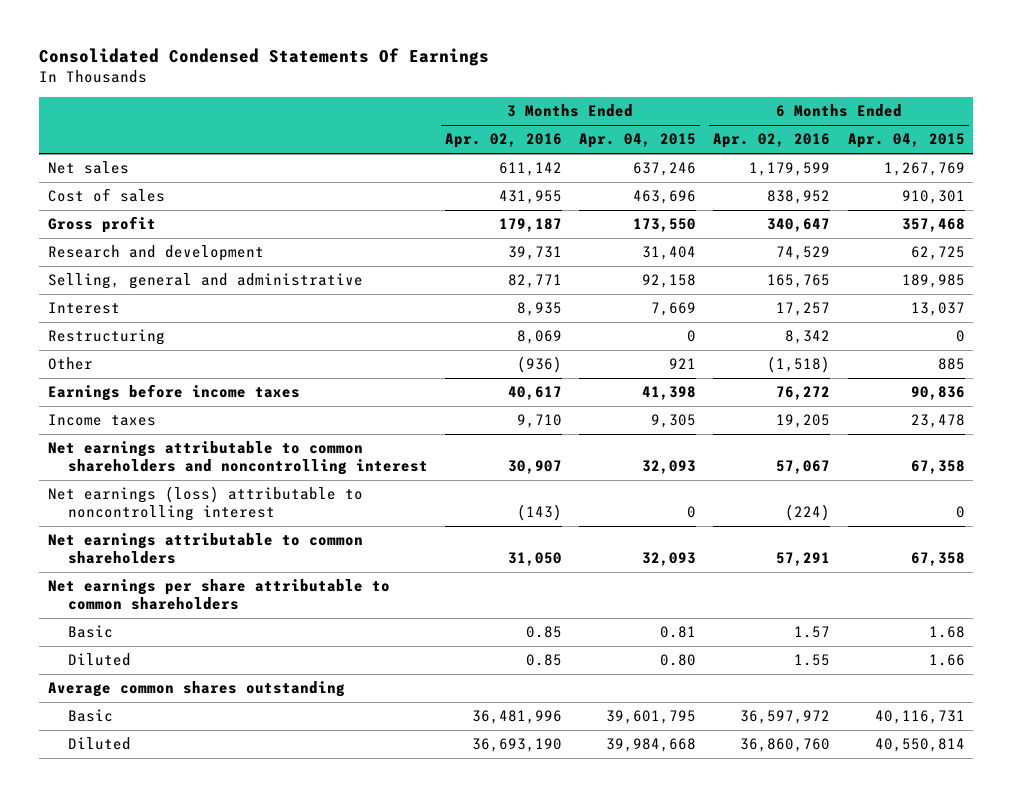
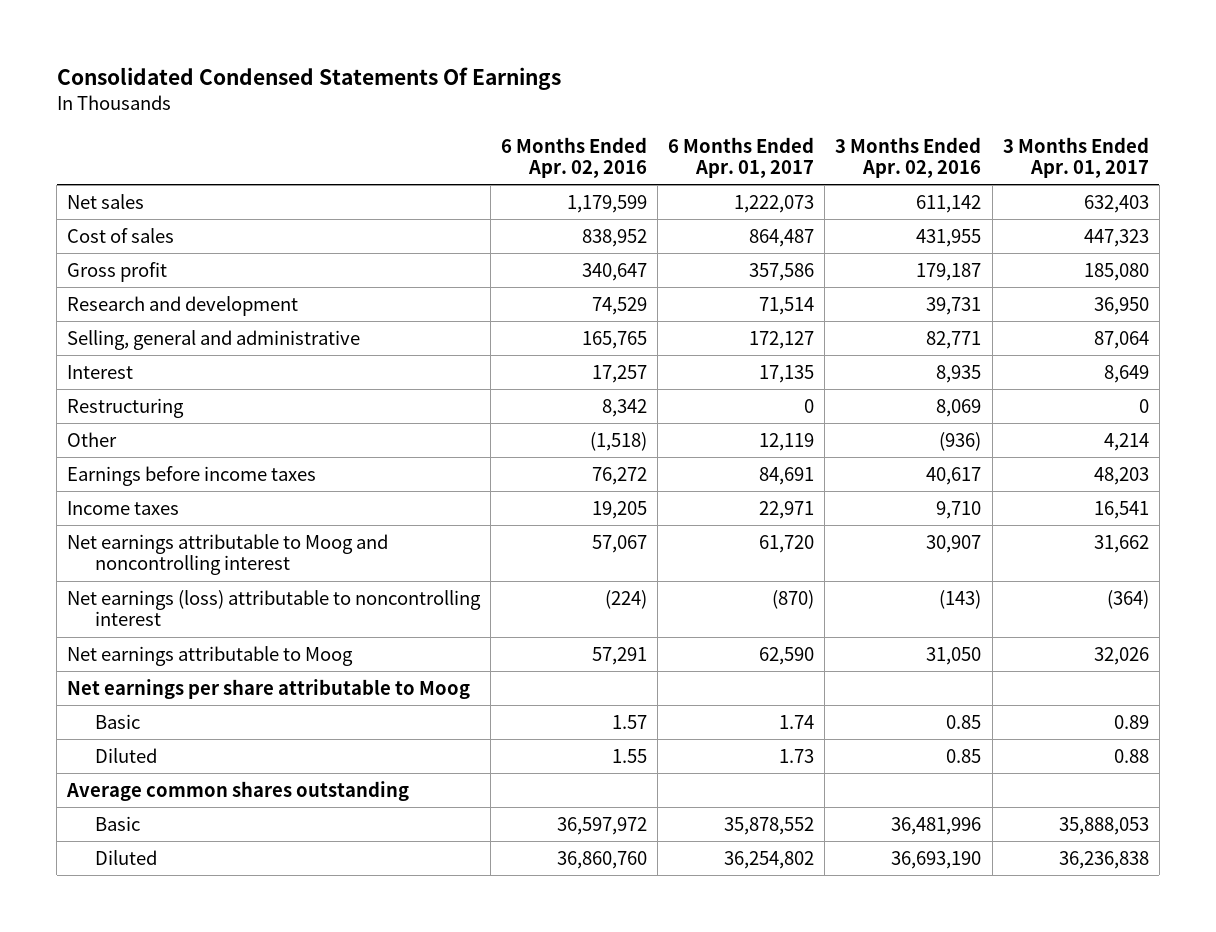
- | 3 Months Ended Apr. 02, 2016 | 3 Months Ended Apr. 04, 2015 | 6 Months Ended Apr. 02, 2016 | 6 Months Ended Apr. 04, 2015
+ | 6 Months Ended Apr. 02, 2016 | 6 Months Ended Apr. 01, 2017 | 3 Months Ended Apr. 02, 2016 | 3 Months Ended Apr. 01, 2017
- Net earnings attributable to common shareholders and noncontrolling interest | 30,907 | 32,093 | 57,067 | 67,358
+ Net earnings attributable to Moog and noncontrolling interest | 57,067 | 61,720 | 30,907 | 31,662
- Net earnings attributable to common shareholders | 31,050 | 32,093 | 57,291 | 67,358
- Net earnings per share attributable to common shareholders
+ Net earnings attributable to Moog | 57,291 | 62,590 | 31,050 | 32,026
+ Net earnings per share attributable to Moog

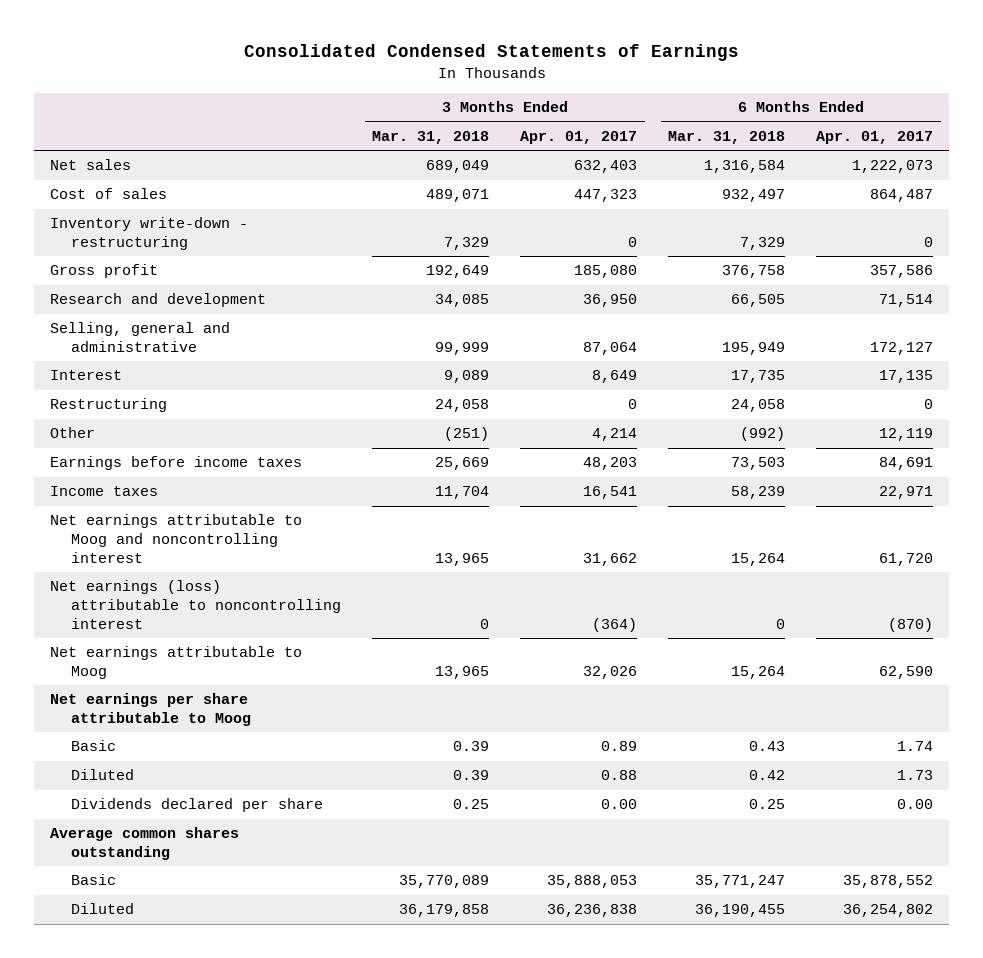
- Consolidated Condensed Statements Of Earnings
+ Consolidated Condensed Statements of Earnings
- | 6 Months Ended Apr. 02, 2016 | 6 Months Ended Apr. 01, 2017 | 3 Months Ended Apr. 02, 2016 | 3 Months Ended Apr. 01, 2017
+ | 3 Months Ended Mar. 31, 2018 | 3 Months Ended Apr. 01, 2017 | 6 Months Ended Mar. 31, 2018 | 6 Months Ended Apr. 01, 2017
+ Inventory write-down - restructuring | 7,329 | 0 | 7,329 | 0
+ Dividends declared per share | 0.25 | 0.00 | 0.25 | 0.00

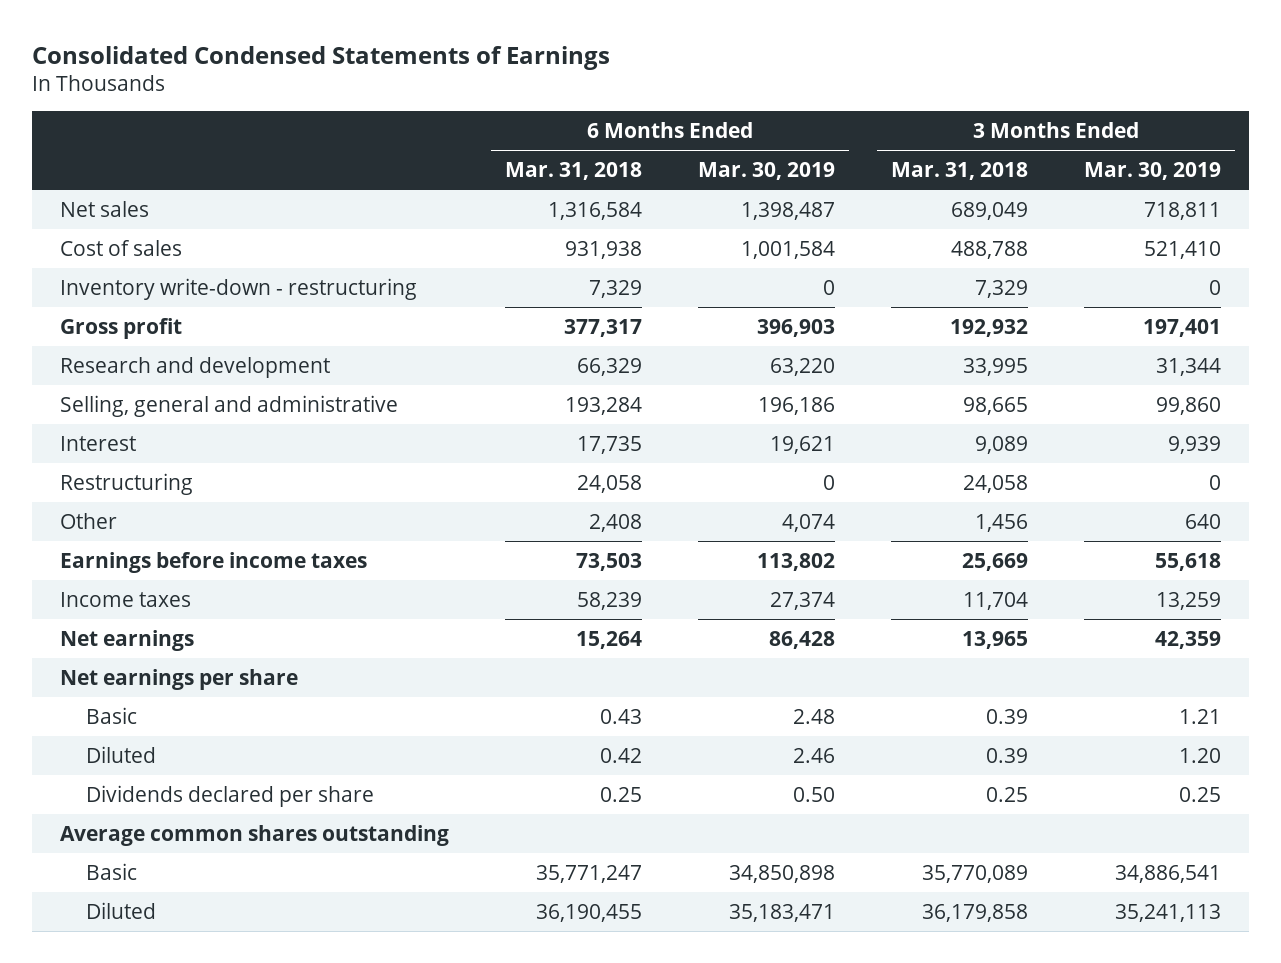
- | 3 Months Ended Mar. 31, 2018 | 3 Months Ended Apr. 01, 2017 | 6 Months Ended Mar. 31, 2018 | 6 Months Ended Apr. 01, 2017
+ | 6 Months Ended Mar. 31, 2018 | 6 Months Ended Mar. 30, 2019 | 3 Months Ended Mar. 31, 2018 | 3 Months Ended Mar. 30, 2019
- Cost of sales | 489,071 | 447,323 | 932,497 | 864,487
+ Cost of sales | 931,938 | 1,001,584 | 488,788 | 521,410
- Gross profit | 192,649 | 185,080 | 376,758 | 357,586
- Research and development | 34,085 | 36,950 | 66,505 | 71,514
- Selling, general and administrative | 99,999 | 87,064 | 195,949 | 172,127
+ Gross profit | 377,317 | 396,903 | 192,932 | 197,401
+ Research and development | 66,329 | 63,220 | 33,995 | 31,344
+ Selling, general and administrative | 193,284 | 196,186 | 98,665 | 99,860
- Other | (251) | 4,214 | (992) | 12,119
+ Other | 2,408 | 4,074 | 1,456 | 640
- Net earnings attributable to Moog and noncontrolling interest | 13,965 | 31,662 | 15,264 | 61,720
- Net earnings (loss) attributable to noncontrolling interest | 0 | (364) | 0 | (870)
- Net earnings attributable to Moog | 13,965 | 32,026 | 15,264 | 62,590
- Net earnings per share attributable to Moog
+ Net earnings | 15,264 | 86,428 | 13,965 | 42,359
+ Net earnings per share

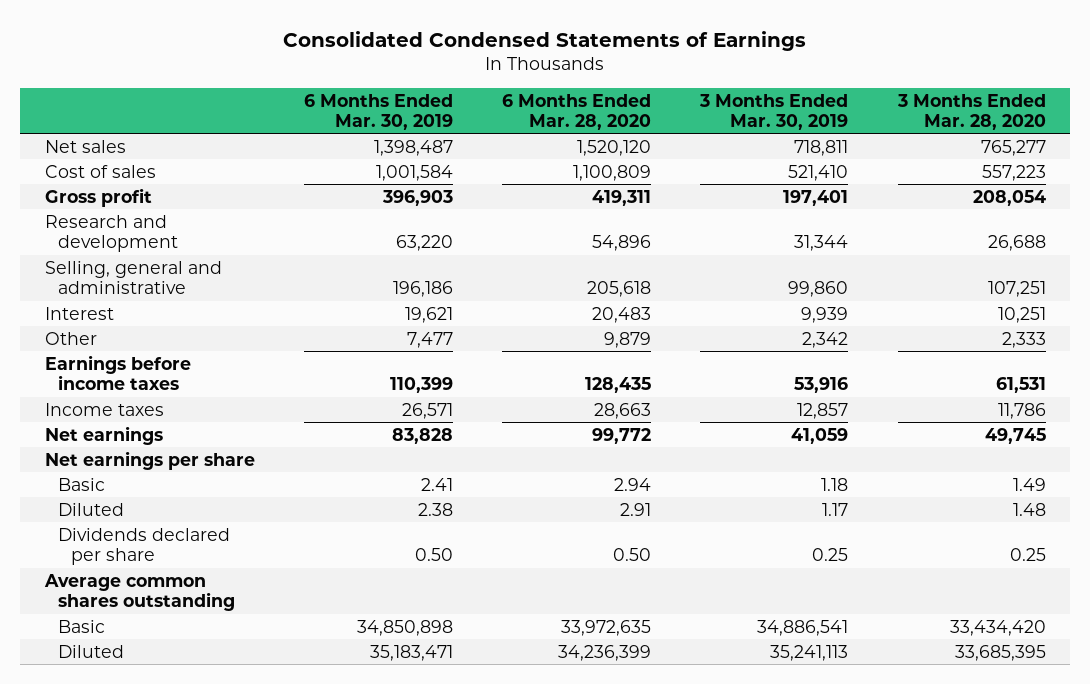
- | 6 Months Ended Mar. 31, 2018 | 6 Months Ended Mar. 30, 2019 | 3 Months Ended Mar. 31, 2018 | 3 Months Ended Mar. 30, 2019
+ | 6 Months Ended Mar. 30, 2019 | 6 Months Ended Mar. 28, 2020 | 3 Months Ended Mar. 30, 2019 | 3 Months Ended Mar. 28, 2020
- Inventory write-down - restructuring | 7,329 | 0 | 7,329 | 0
- Restructuring | 24,058 | 0 | 24,058 | 0
- Other | 2,408 | 4,074 | 1,456 | 640
- Earnings before income taxes | 73,503 | 113,802 | 25,669 | 55,618
- Income taxes | 58,239 | 27,374 | 11,704 | 13,259
- Net earnings | 15,264 | 86,428 | 13,965 | 42,359
+ Other | 7,477 | 9,879 | 2,342 | 2,333
+ Earnings before income taxes | 110,399 | 128,435 | 53,916 | 61,531
+ Income taxes | 26,571 | 28,663 | 12,857 | 11,786
+ Net earnings | 83,828 | 99,772 | 41,059 | 49,745
- Basic | 0.43 | 2.48 | 0.39 | 1.21
- Diluted | 0.42 | 2.46 | 0.39 | 1.20
+ Basic | 2.41 | 2.94 | 1.18 | 1.49
+ Diluted | 2.38 | 2.91 | 1.17 | 1.48

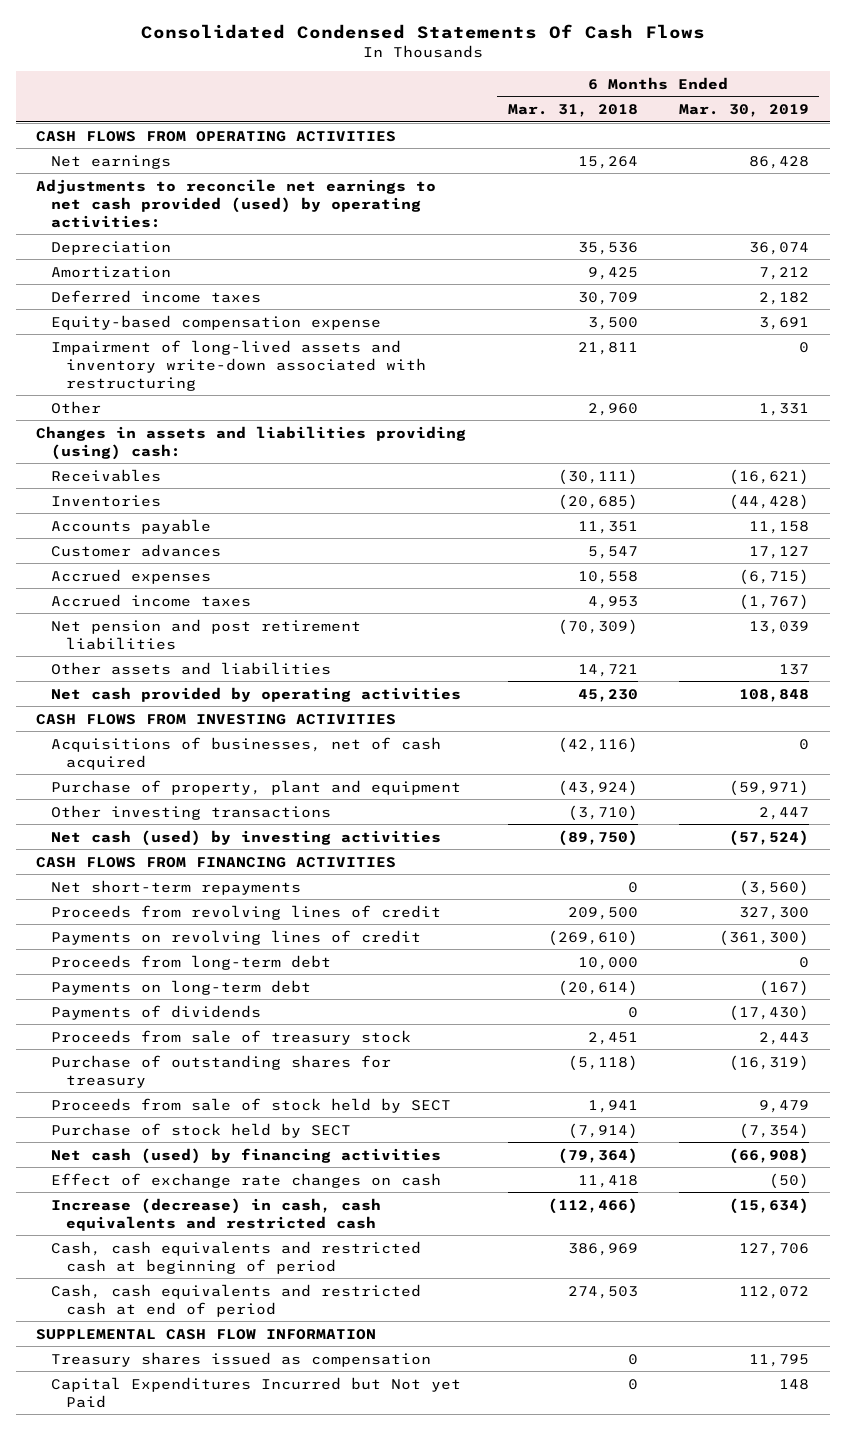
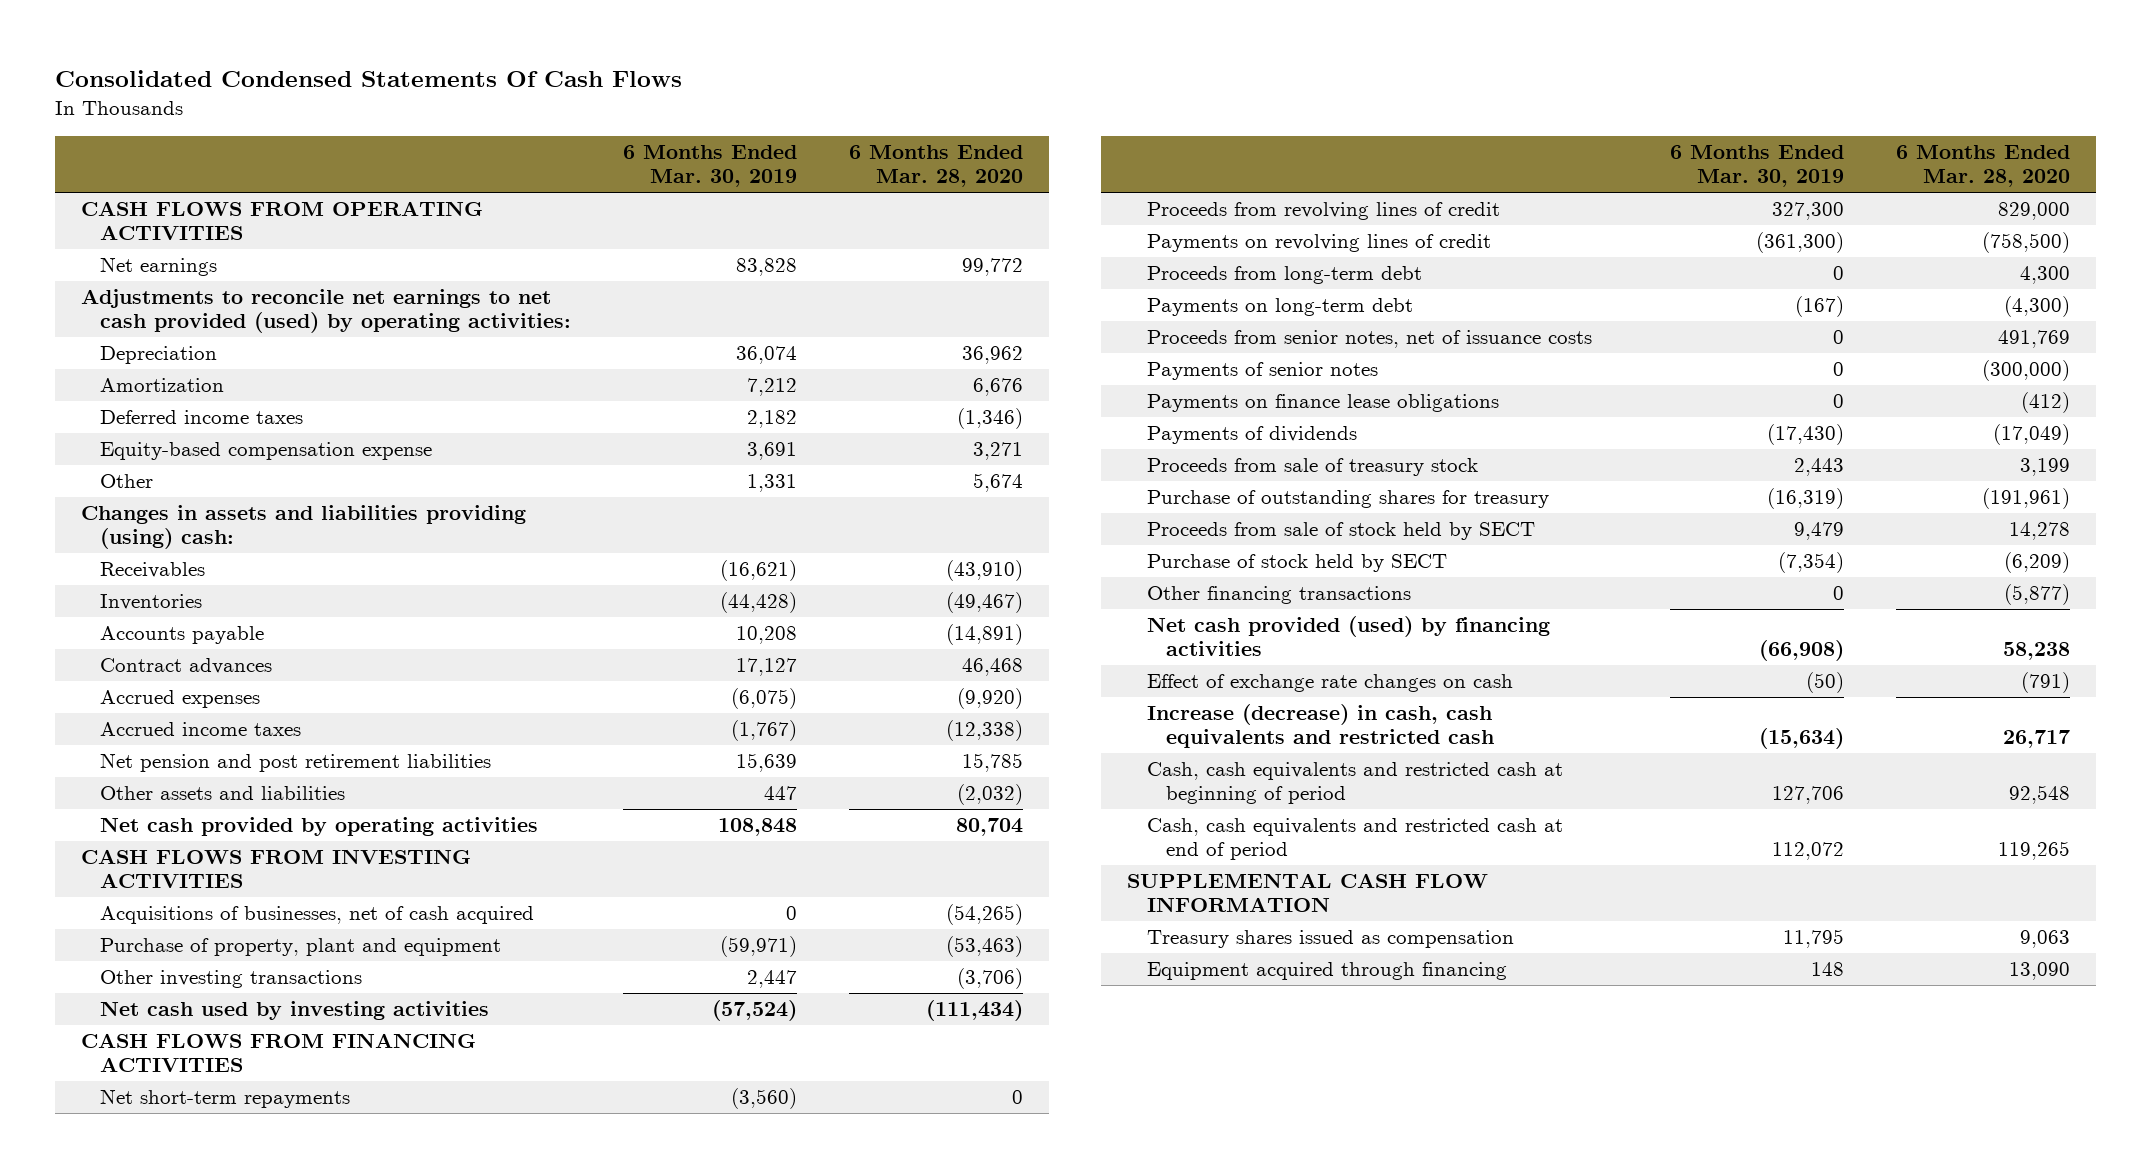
- | 6 Months Ended Mar. 31, 2018 | 6 Months Ended Mar. 30, 2019
+ | 6 Months Ended Mar. 30, 2019 | 6 Months Ended Mar. 28, 2020
- Net earnings | 15,264 | 86,428
+ Net earnings | 83,828 | 99,772
- Impairment of long-lived assets and inventory write-down associated with restructuring | 21,811 | 0
- Accounts payable | 11,351 | 11,158
- Customer advances | 5,547 | 17,127
- Accrued expenses | 10,558 | (6,715)
+ Accounts payable | 10,208 | (14,891)
+ Contract advances | 17,127 | 46,468
+ Accrued expenses | (6,075) | (9,920)
- Net pension and post retirement liabilities | (70,309) | 13,039
- Other assets and liabilities | 14,721 | 137
+ Net pension and post retirement liabilities | 15,639 | 15,785
+ Other assets and liabilities | 447 | (2,032)
- Net cash (used) by investing activities | (89,750) | (57,524)
+ Net cash used by investing activities | (57,524) | (111,434)
+ Proceeds from senior notes, net of issuance costs | 0 | 491,769
+ Payments of senior notes | 0 | (300,000)
+ Payments on finance lease obligations | 0 | (412)
- Net cash (used) by financing activities | (79,364) | (66,908)
+ Other financing transactions | 0 | (5,877)
+ Net cash provided (used) by financing activities | (66,908) | 58,238
- Capital Expenditures Incurred but Not yet Paid | 0 | 148
+ Equipment acquired through financing | 148 | 13,090

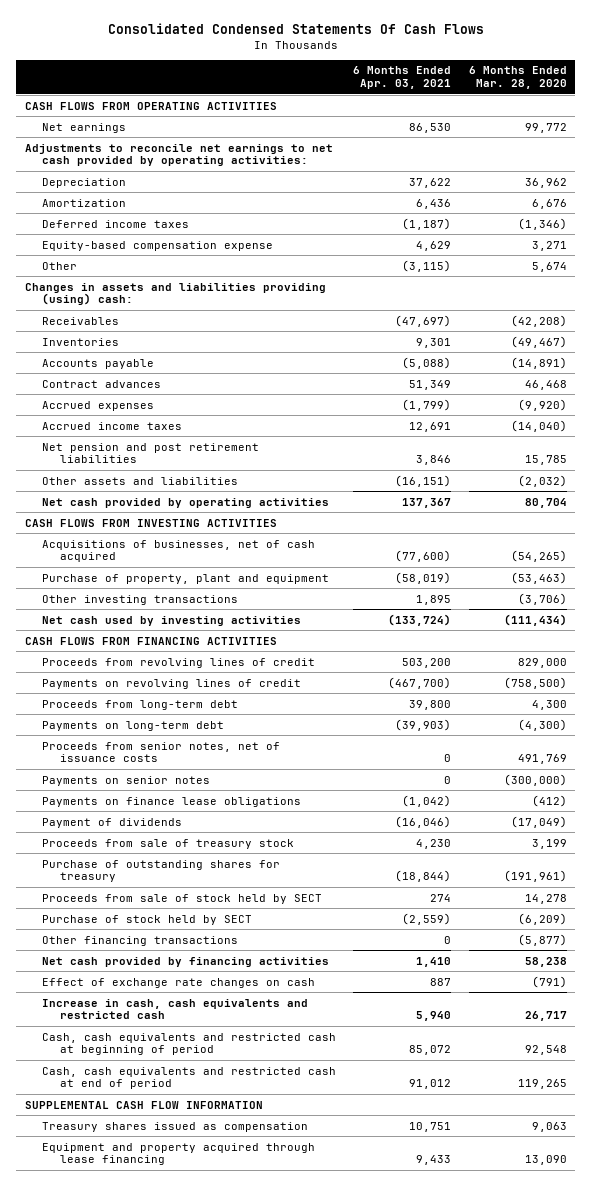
- | 6 Months Ended Mar. 30, 2019 | 6 Months Ended Mar. 28, 2020
+ | 6 Months Ended Apr. 03, 2021 | 6 Months Ended Mar. 28, 2020
- Adjustments to reconcile net earnings to net cash provided (used) by operating activities:
+ Adjustments to reconcile net earnings to net cash provided by operating activities:
- Receivables | (16,621) | (43,910)
+ Receivables | (47,697) | (42,208)
- Accrued income taxes | (1,767) | (12,338)
+ Accrued income taxes | 12,691 | (14,040)
- Net short-term repayments | (3,560) | 0
- Payments of senior notes | 0 | (300,000)
+ Payments on senior notes | 0 | (300,000)
- Payments of dividends | (17,430) | (17,049)
+ Payment of dividends | (16,046) | (17,049)
- Net cash provided (used) by financing activities | (66,908) | 58,238
+ Net cash provided by financing activities | 1,410 | 58,238
- Increase (decrease) in cash, cash equivalents and restricted cash | (15,634) | 26,717
+ Increase in cash, cash equivalents and restricted cash | 5,940 | 26,717
- Equipment acquired through financing | 148 | 13,090
+ Equipment and property acquired through lease financing | 9,433 | 13,090

